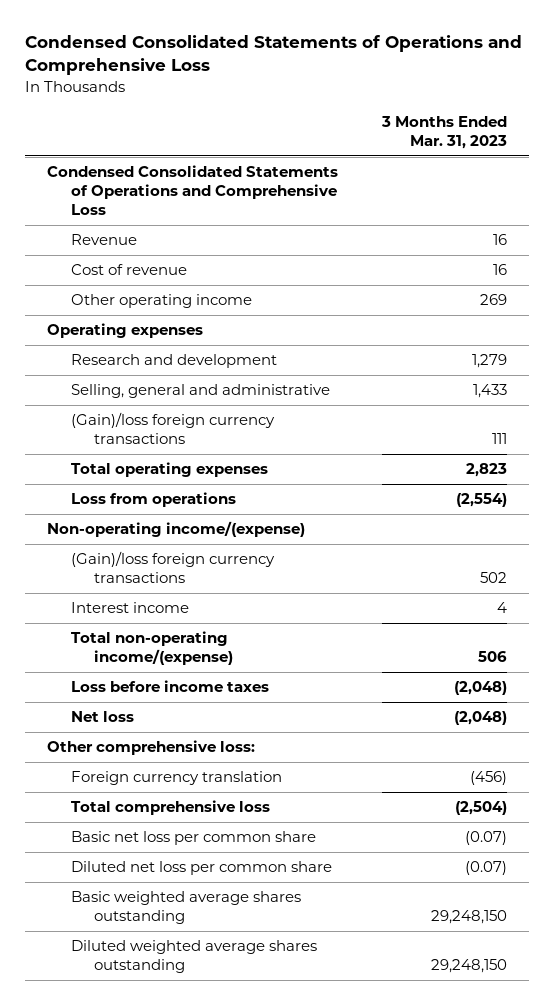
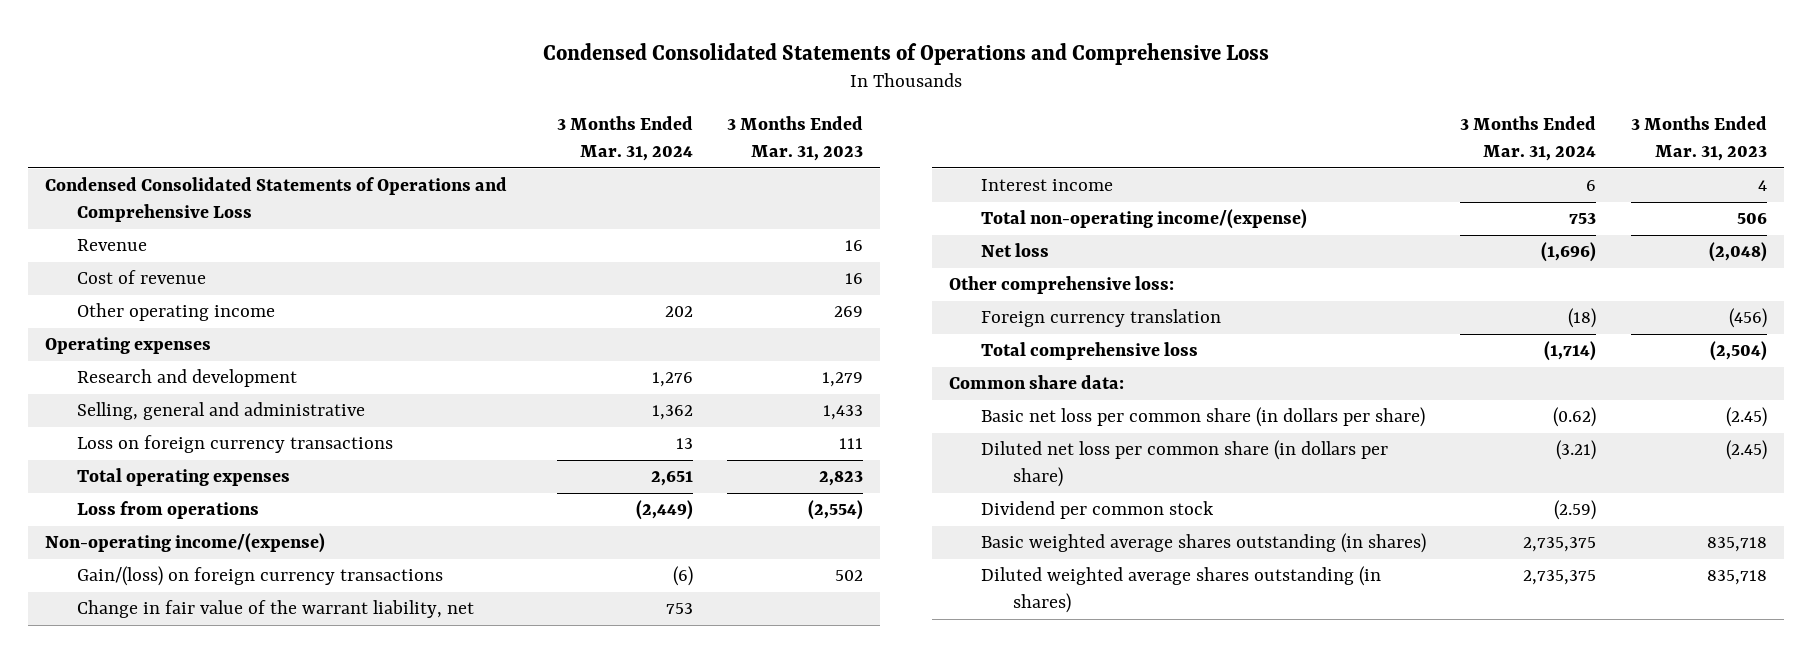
- | 3 Months Ended Mar. 31, 2023
+ | 3 Months Ended Mar. 31, 2024 | 3 Months Ended Mar. 31, 2023
- (Gain)/loss foreign currency transactions | 111
+ Loss on foreign currency transactions | 13 | 111
- (Gain)/loss foreign currency transactions | 502
+ Gain/(loss) on foreign currency transactions | (6) | 502
+ Change in fair value of the warrant liability, net | 753 |
- Loss before income taxes | (2,048)
- Basic net loss per common share | (0.07)
- Diluted net loss per common share | (0.07)
- Basic weighted average shares outstanding | 29,248,150
- Diluted weighted average shares outstanding | 29,248,150
+ Common share data:
+ Basic net loss per common share (in dollars per share) | (0.62) | (2.45)
+ Diluted net loss per common share (in dollars per share) | (3.21) | (2.45)
+ Dividend per common stock | (2.59) |
+ Basic weighted average shares outstanding (in shares) | 2,735,375 | 835,718
+ Diluted weighted average shares outstanding (in shares) | 2,735,375 | 835,718

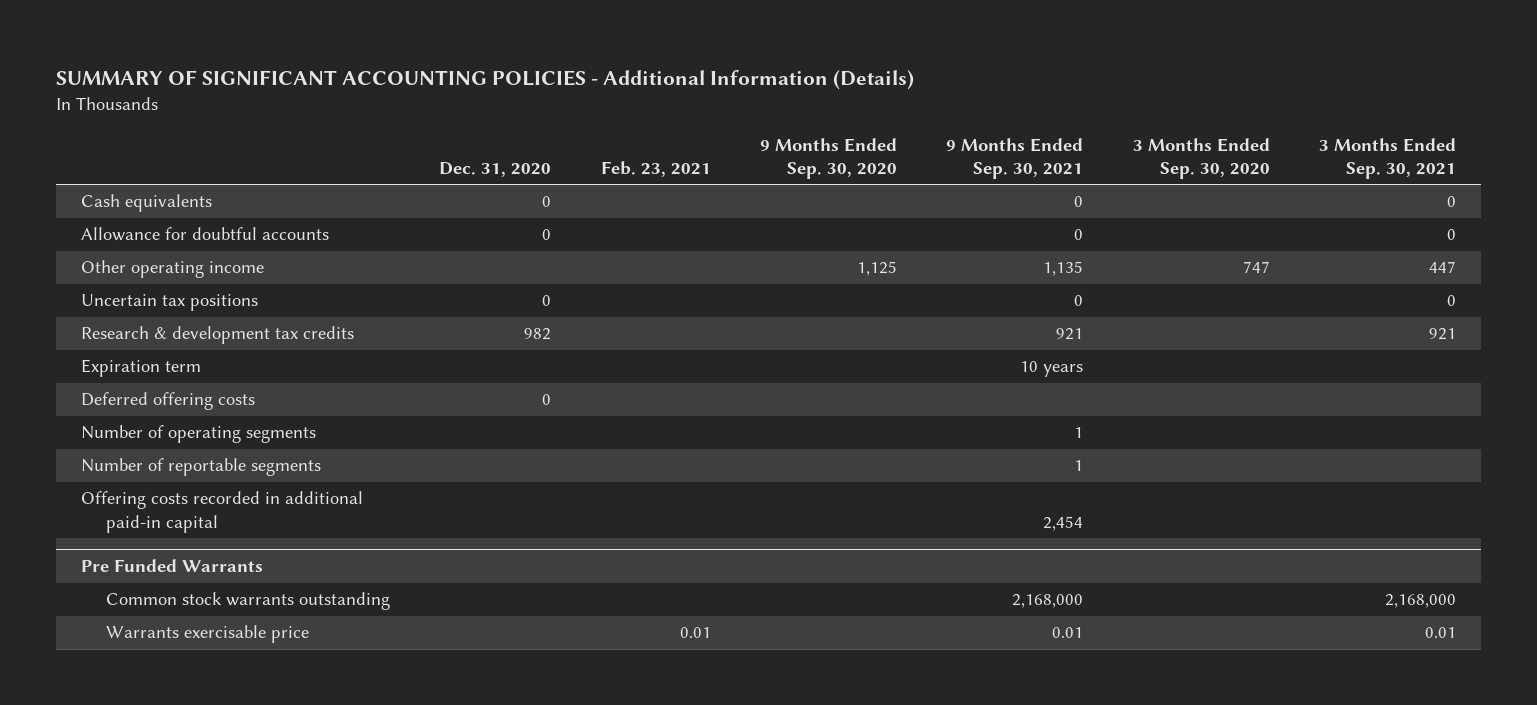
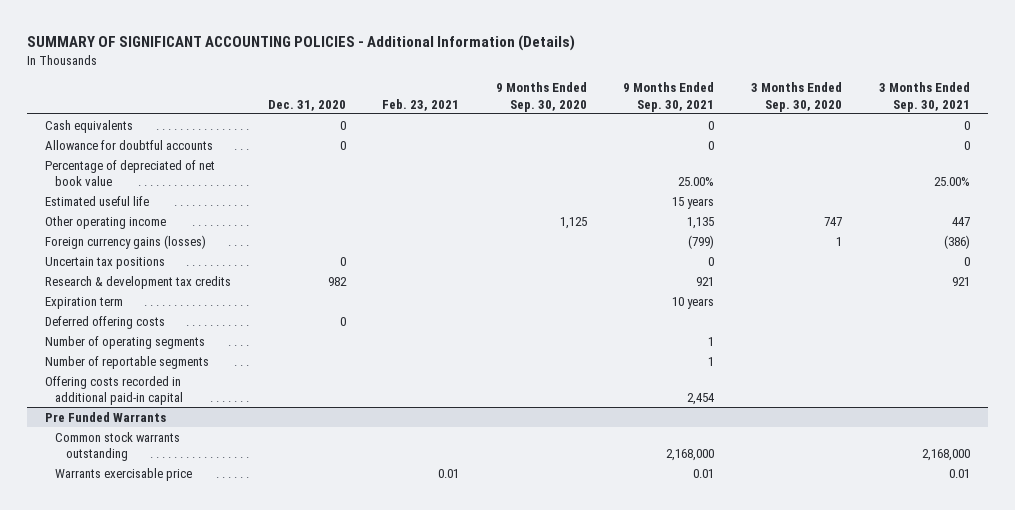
+ Percentage of depreciated of net book value | | | | 25.00% | | 25.00%
+ Estimated useful life | | | | 15 years | |
+ Foreign currency gains (losses) | | | | (799) | 1 | (386)

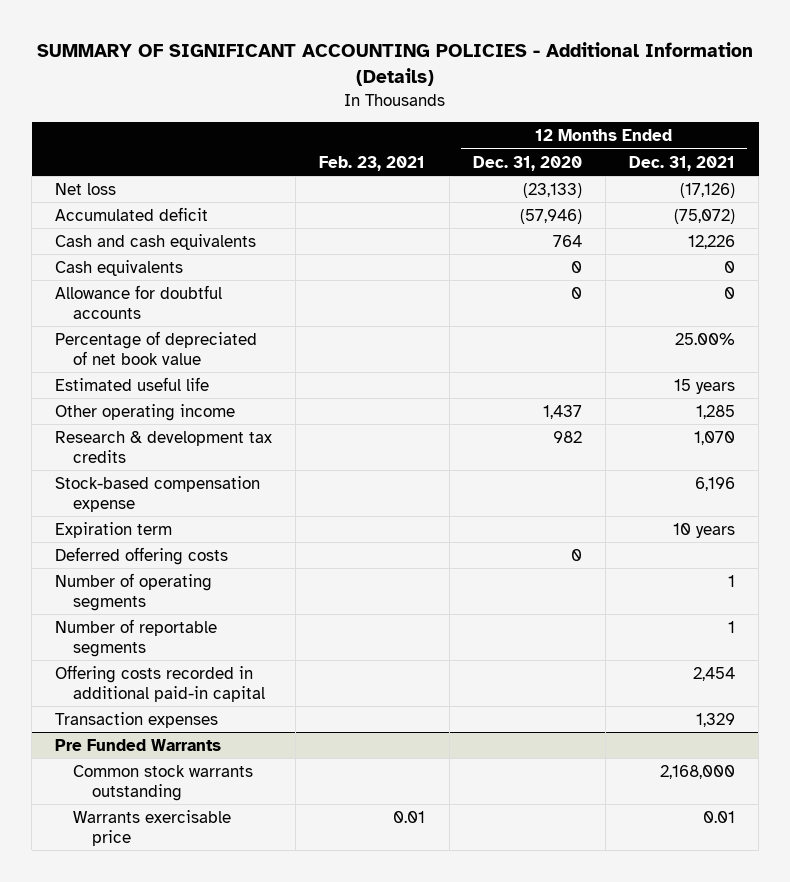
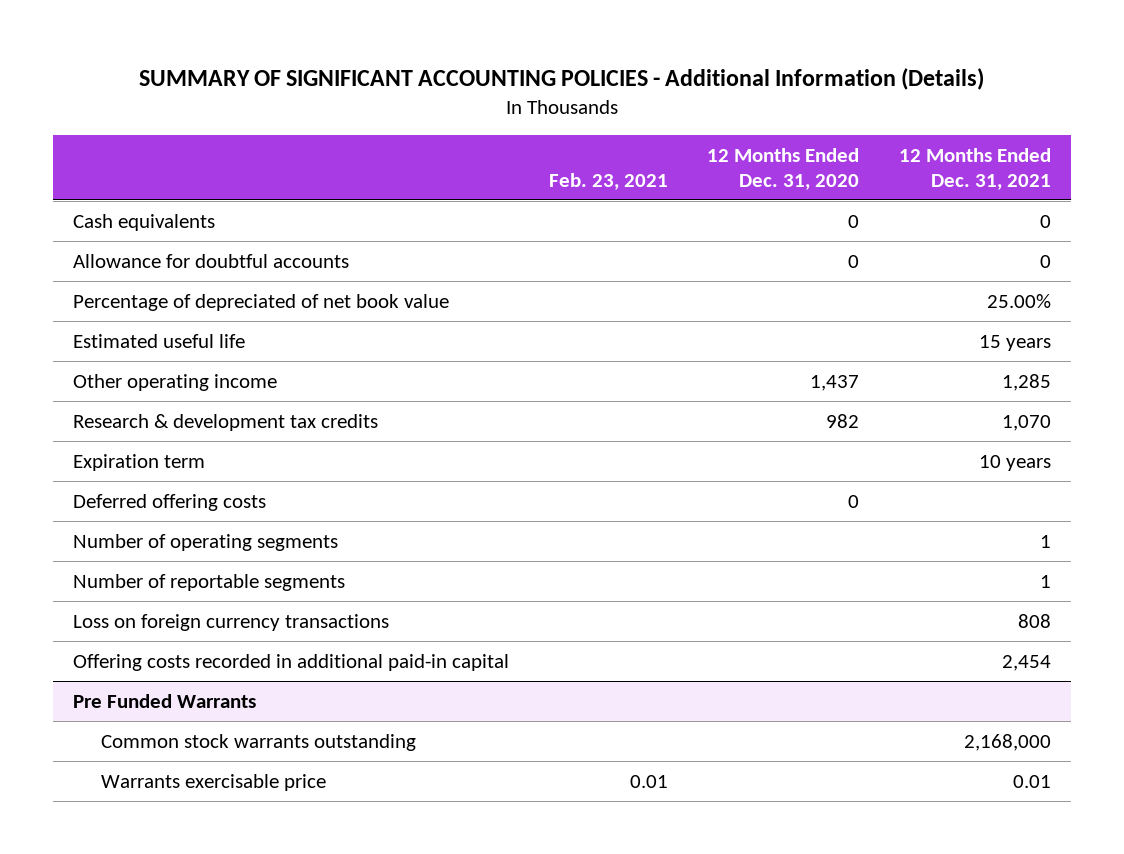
- Net loss | | (23,133) | (17,126)
- Accumulated deficit | | (57,946) | (75,072)
- Cash and cash equivalents | | 764 | 12,226
- Stock-based compensation expense | | | 6,196
+ Loss on foreign currency transactions | | | 808
- Transaction expenses | | | 1,329

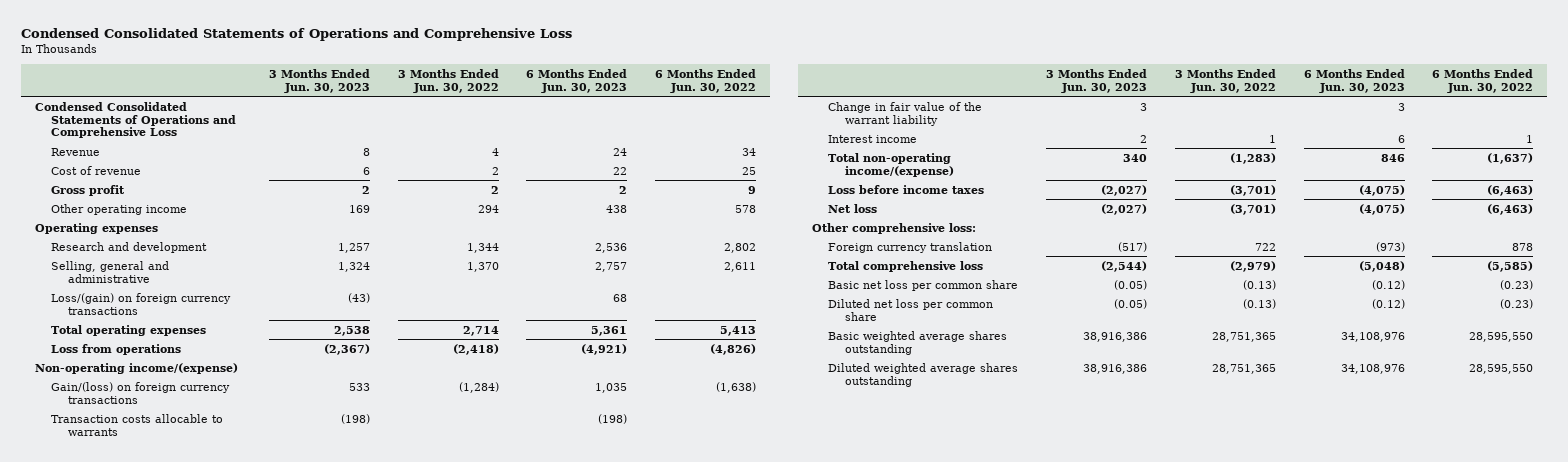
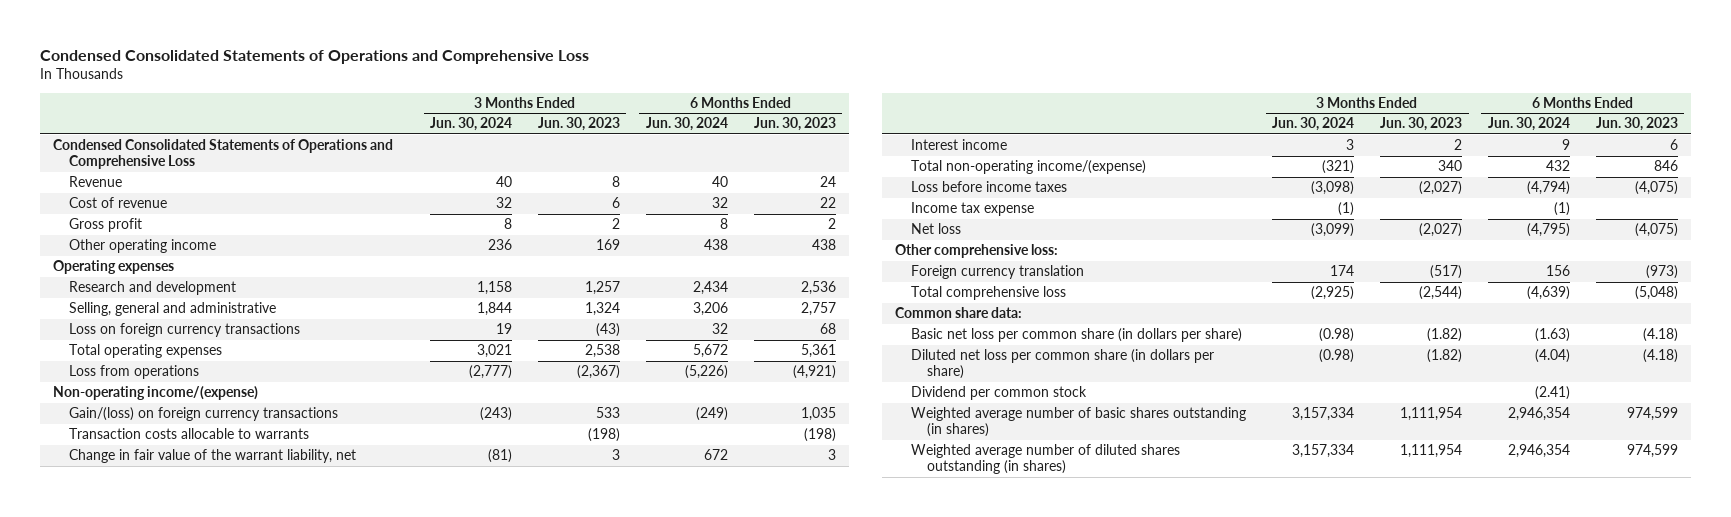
- | 3 Months Ended Jun. 30, 2023 | 3 Months Ended Jun. 30, 2022 | 6 Months Ended Jun. 30, 2023 | 6 Months Ended Jun. 30, 2022
+ | 3 Months Ended Jun. 30, 2024 | 3 Months Ended Jun. 30, 2023 | 6 Months Ended Jun. 30, 2024 | 6 Months Ended Jun. 30, 2023
- Loss/(gain) on foreign currency transactions | (43) | | 68 |
+ Loss on foreign currency transactions | 19 | (43) | 32 | 68
- Change in fair value of the warrant liability | 3 | | 3 |
+ Change in fair value of the warrant liability, net | (81) | 3 | 672 | 3
+ Income tax expense | (1) | | (1) |
- Basic net loss per common share | (0.05) | (0.13) | (0.12) | (0.23)
- Diluted net loss per common share | (0.05) | (0.13) | (0.12) | (0.23)
- Basic weighted average shares outstanding | 38,916,386 | 28,751,365 | 34,108,976 | 28,595,550
- Diluted weighted average shares outstanding | 38,916,386 | 28,751,365 | 34,108,976 | 28,595,550
+ Common share data:
+ Basic net loss per common share (in dollars per share) | (0.98) | (1.82) | (1.63) | (4.18)
+ Diluted net loss per common share (in dollars per share) | (0.98) | (1.82) | (4.04) | (4.18)
+ Dividend per common stock | | | (2.41) |
+ Weighted average number of basic shares outstanding (in shares) | 3,157,334 | 1,111,954 | 2,946,354 | 974,599
+ Weighted average number of diluted shares outstanding (in shares) | 3,157,334 | 1,111,954 | 2,946,354 | 974,599

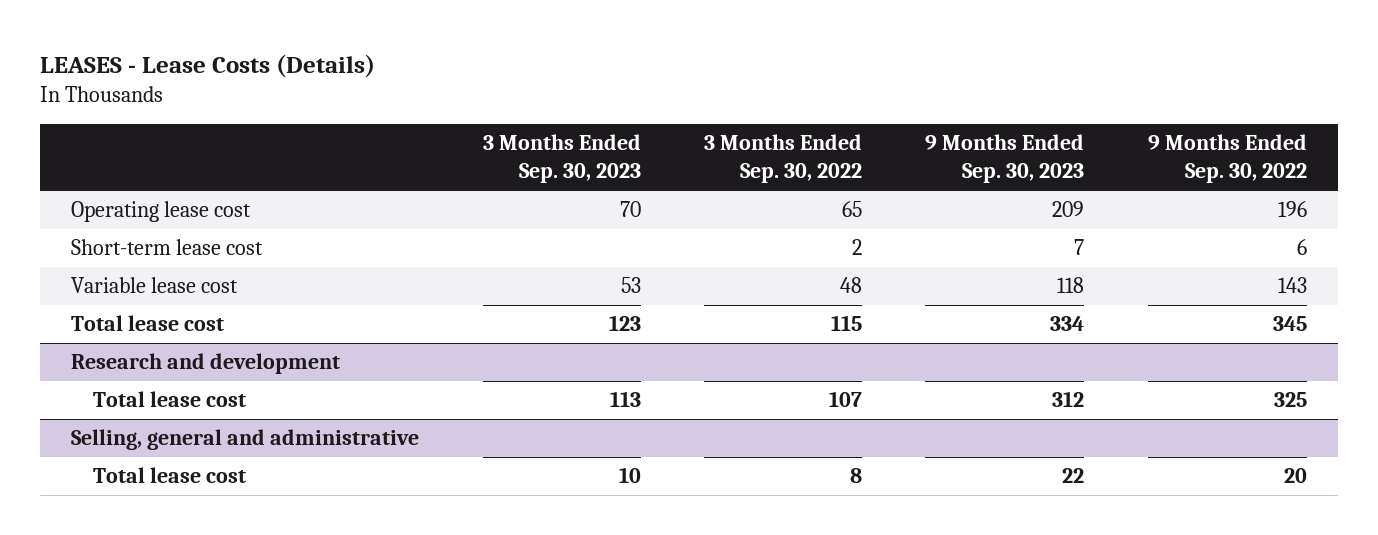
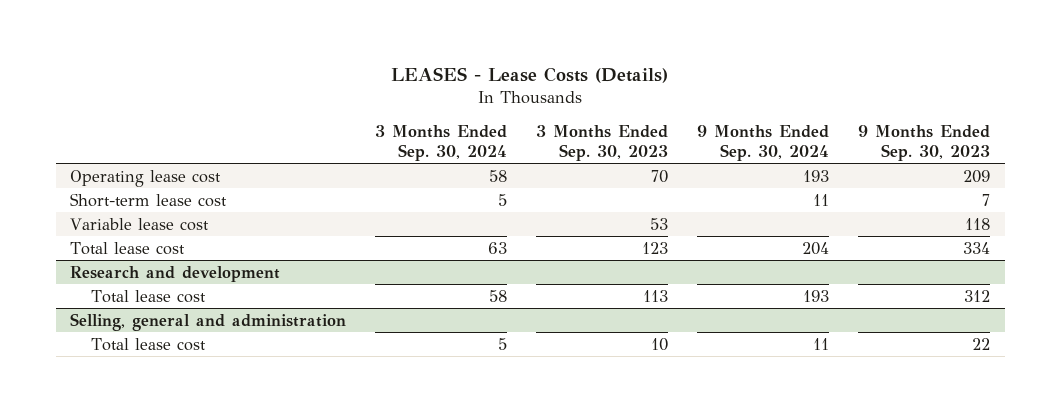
- | 3 Months Ended Sep. 30, 2023 | 3 Months Ended Sep. 30, 2022 | 9 Months Ended Sep. 30, 2023 | 9 Months Ended Sep. 30, 2022
+ | 3 Months Ended Sep. 30, 2024 | 3 Months Ended Sep. 30, 2023 | 9 Months Ended Sep. 30, 2024 | 9 Months Ended Sep. 30, 2023
- Selling, general and administrative
+ Selling, general and administration

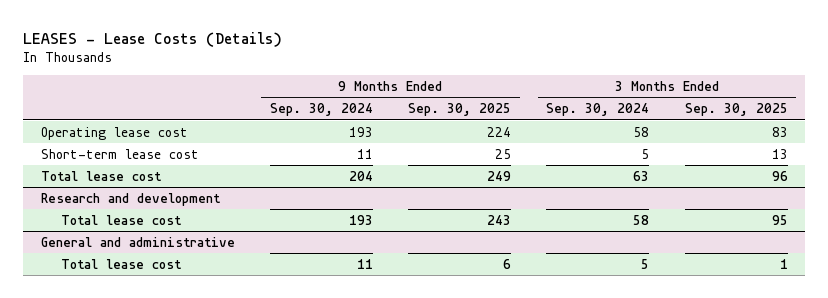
- | 3 Months Ended Sep. 30, 2024 | 3 Months Ended Sep. 30, 2023 | 9 Months Ended Sep. 30, 2024 | 9 Months Ended Sep. 30, 2023
+ | 9 Months Ended Sep. 30, 2024 | 9 Months Ended Sep. 30, 2025 | 3 Months Ended Sep. 30, 2024 | 3 Months Ended Sep. 30, 2025
- Variable lease cost | | 53 | | 118
- Selling, general and administration
+ General and administrative

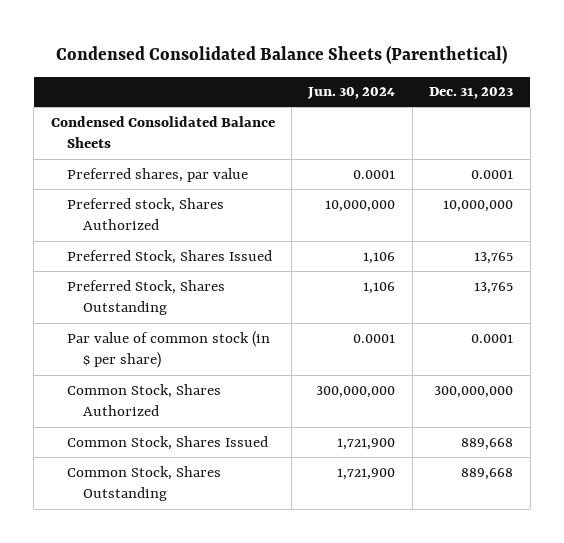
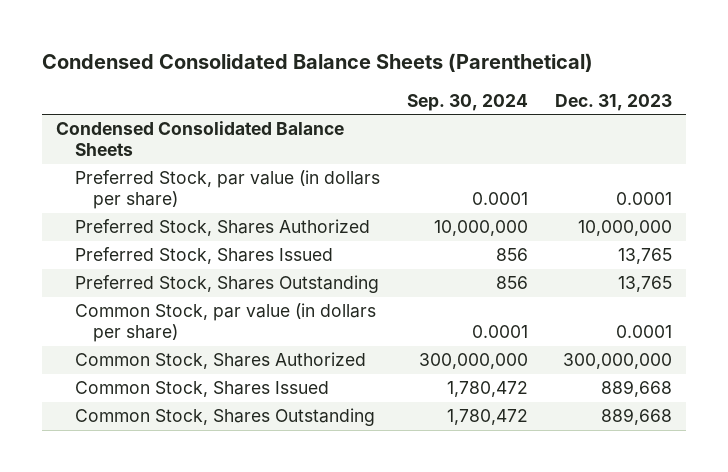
- | Jun. 30, 2024 | Dec. 31, 2023
+ | Sep. 30, 2024 | Dec. 31, 2023
- Preferred shares, par value | 0.0001 | 0.0001
- Preferred stock, Shares Authorized | 10,000,000 | 10,000,000
+ Preferred Stock, par value (in dollars per share) | 0.0001 | 0.0001
+ Preferred Stock, Shares Authorized | 10,000,000 | 10,000,000
- Par value of common stock (in $ per share) | 0.0001 | 0.0001
+ Common Stock, par value (in dollars per share) | 0.0001 | 0.0001

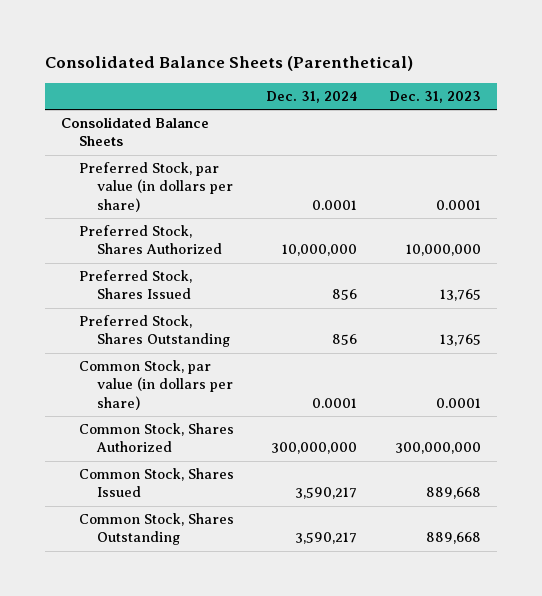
- Condensed Consolidated Balance Sheets (Parenthetical)
+ Consolidated Balance Sheets (Parenthetical)
- | Sep. 30, 2024 | Dec. 31, 2023
+ | Dec. 31, 2024 | Dec. 31, 2023
- Condensed Consolidated Balance Sheets
+ Consolidated Balance Sheets

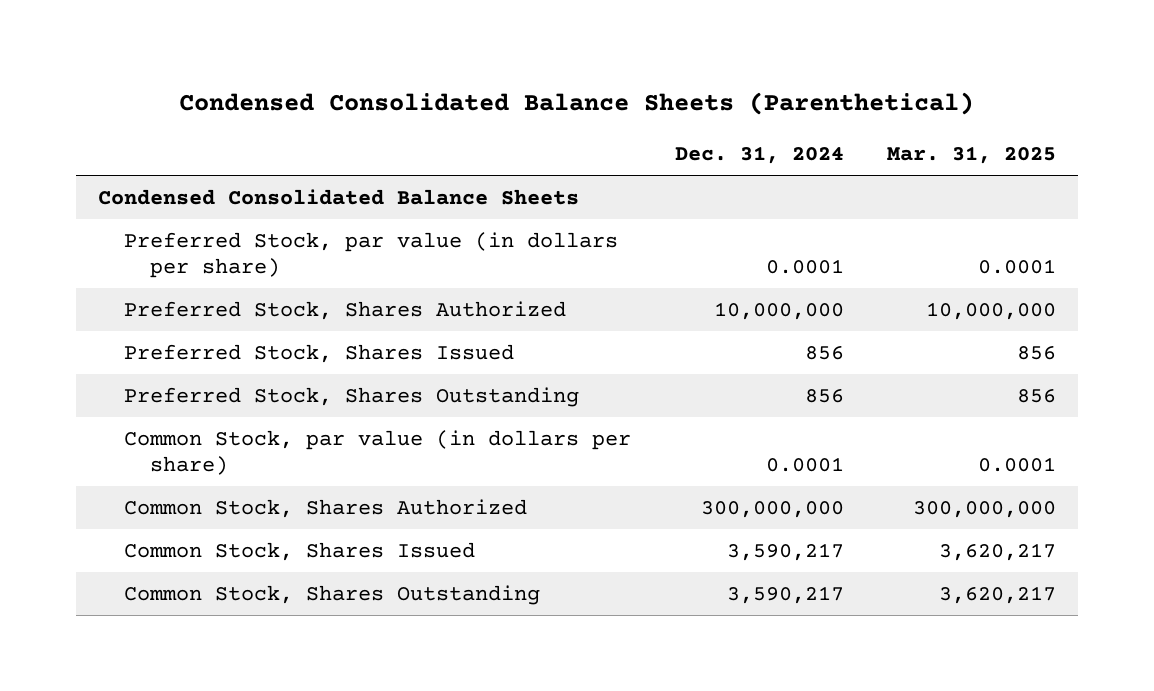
- Consolidated Balance Sheets (Parenthetical)
+ Condensed Consolidated Balance Sheets (Parenthetical)
- | Dec. 31, 2024 | Dec. 31, 2023
+ | Dec. 31, 2024 | Mar. 31, 2025
- Consolidated Balance Sheets
+ Condensed Consolidated Balance Sheets

